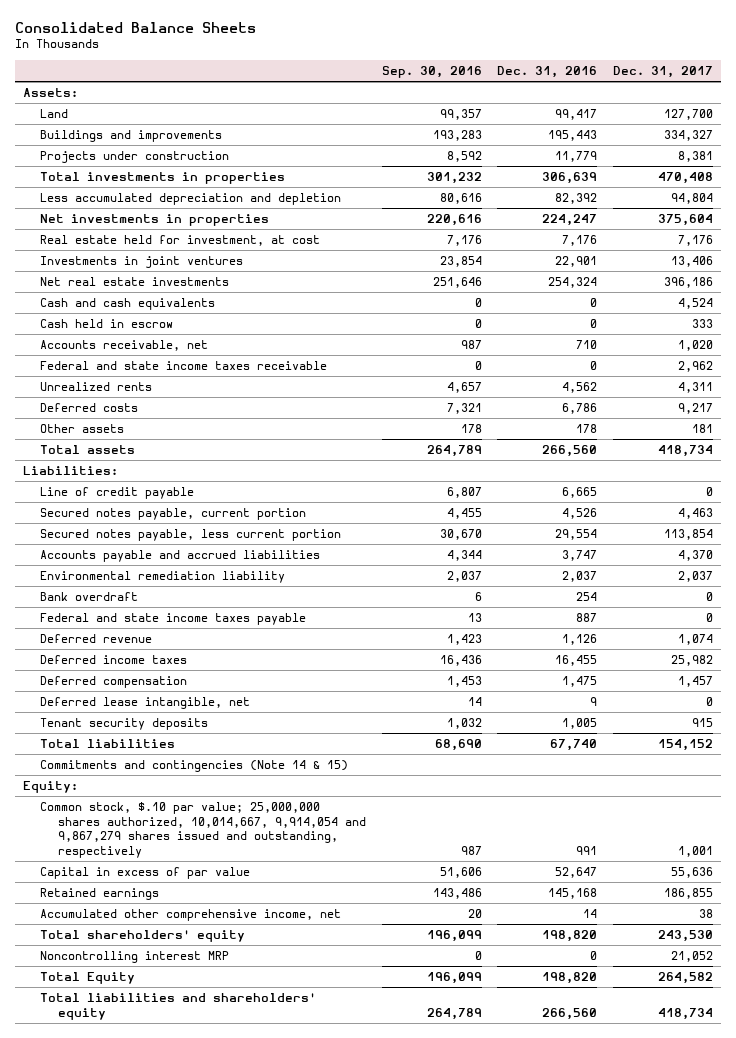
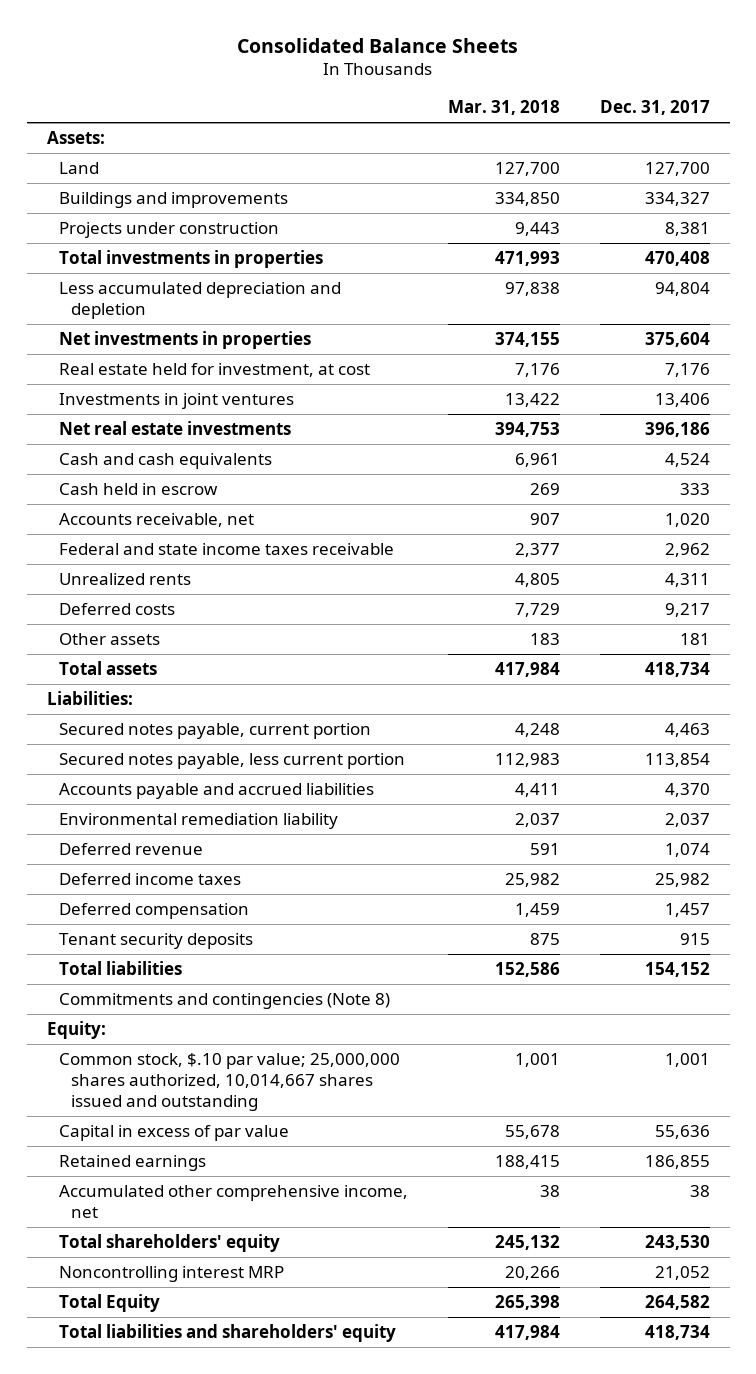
- | Sep. 30, 2016 | Dec. 31, 2016 | Dec. 31, 2017
+ | Mar. 31, 2018 | Dec. 31, 2017
- Line of credit payable | 6,807 | 6,665 | 0
- Bank overdraft | 6 | 254 | 0
- Federal and state income taxes payable | 13 | 887 | 0
- Deferred lease intangible, net | 14 | 9 | 0
- Commitments and contingencies (Note 14 & 15)
+ Commitments and contingencies (Note 8)
- Common stock, $.10 par value; 25,000,000 shares authorized, 10,014,667, 9,914,054 and 9,867,279 shares issued and outstanding, respectively | 987 | 991 | 1,001
+ Common stock, $.10 par value; 25,000,000 shares authorized, 10,014,667 shares issued and outstanding | 1,001 | 1,001

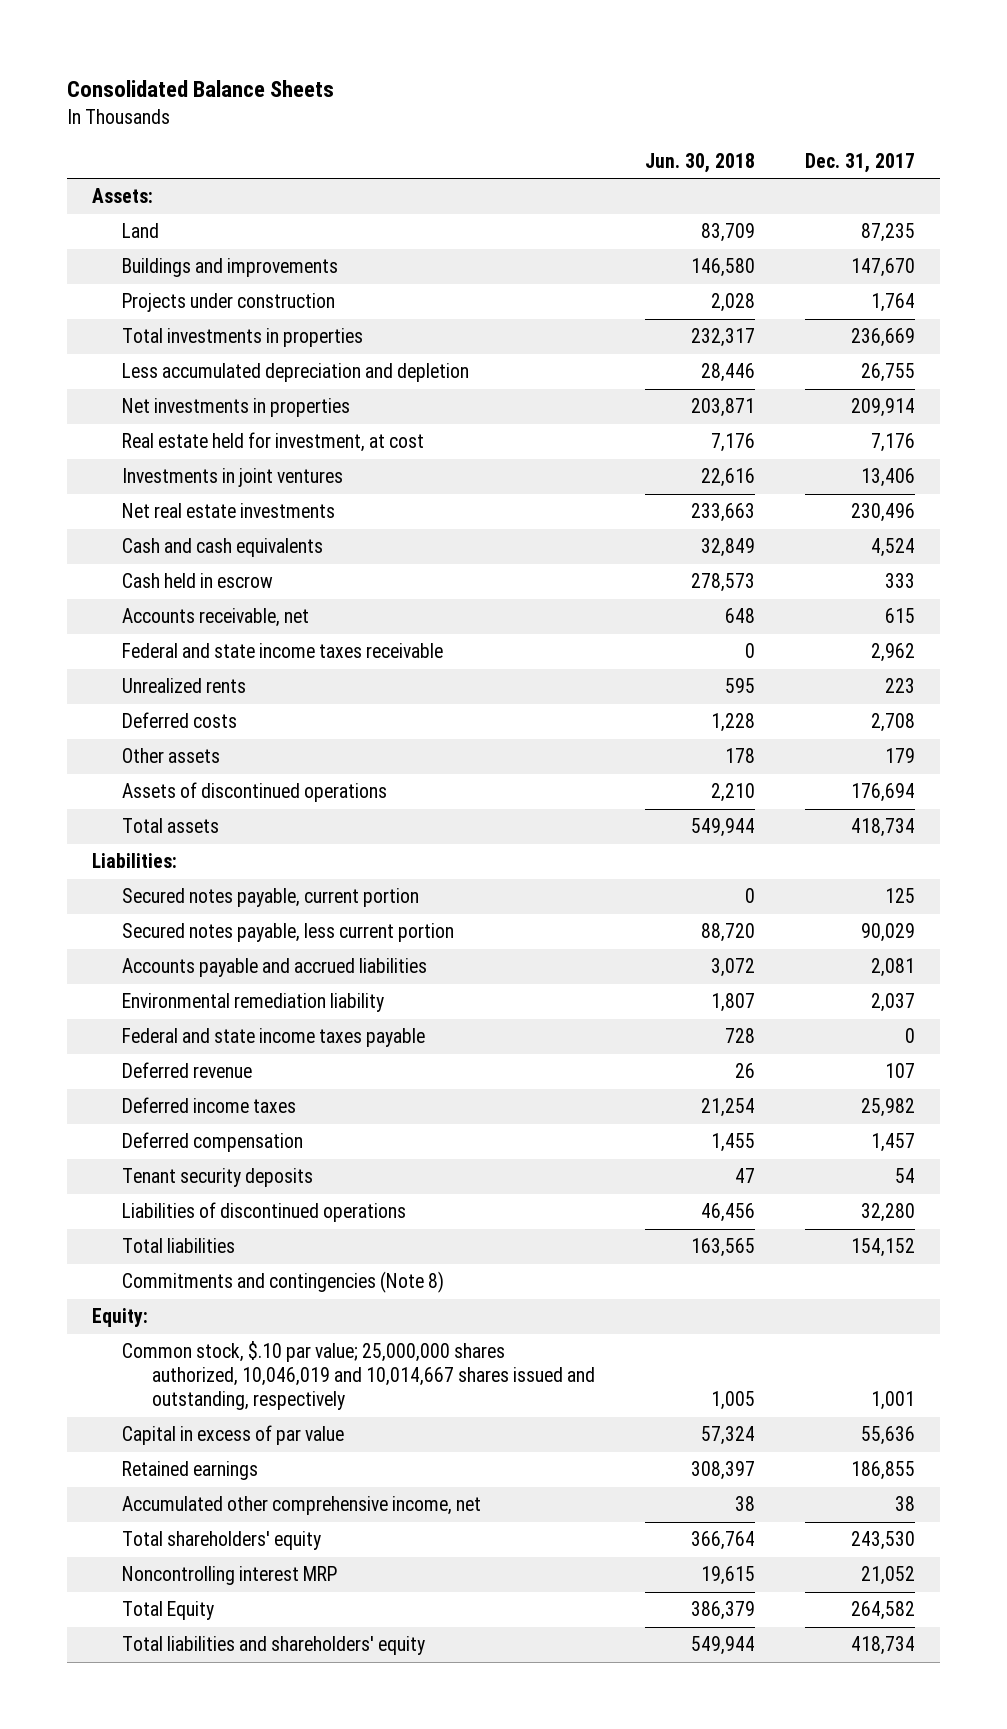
- | Mar. 31, 2018 | Dec. 31, 2017
+ | Jun. 30, 2018 | Dec. 31, 2017
- Land | 127,700 | 127,700
- Buildings and improvements | 334,850 | 334,327
- Projects under construction | 9,443 | 8,381
- Total investments in properties | 471,993 | 470,408
- Less accumulated depreciation and depletion | 97,838 | 94,804
- Net investments in properties | 374,155 | 375,604
+ Land | 83,709 | 87,235
+ Buildings and improvements | 146,580 | 147,670
+ Projects under construction | 2,028 | 1,764
+ Total investments in properties | 232,317 | 236,669
+ Less accumulated depreciation and depletion | 28,446 | 26,755
+ Net investments in properties | 203,871 | 209,914
- Net real estate investments | 394,753 | 396,186
+ Net real estate investments | 233,663 | 230,496
- Accounts receivable, net | 907 | 1,020
+ Accounts receivable, net | 648 | 615
- Unrealized rents | 4,805 | 4,311
- Deferred costs | 7,729 | 9,217
- Other assets | 183 | 181
+ Unrealized rents | 595 | 223
+ Deferred costs | 1,228 | 2,708
+ Other assets | 178 | 179
+ Assets of discontinued operations | 2,210 | 176,694
- Secured notes payable, current portion | 4,248 | 4,463
- Secured notes payable, less current portion | 112,983 | 113,854
- Accounts payable and accrued liabilities | 4,411 | 4,370
+ Secured notes payable, current portion | 0 | 125
+ Secured notes payable, less current portion | 88,720 | 90,029
+ Accounts payable and accrued liabilities | 3,072 | 2,081
- Deferred revenue | 591 | 1,074
+ Federal and state income taxes payable | 728 | 0
+ Deferred revenue | 26 | 107
- Tenant security deposits | 875 | 915
+ Tenant security deposits | 47 | 54
+ Liabilities of discontinued operations | 46,456 | 32,280
- Common stock, $.10 par value; 25,000,000 shares authorized, 10,014,667 shares issued and outstanding | 1,001 | 1,001
+ Common stock, $.10 par value; 25,000,000 shares authorized, 10,046,019 and 10,014,667 shares issued and outstanding, respectively | 1,005 | 1,001

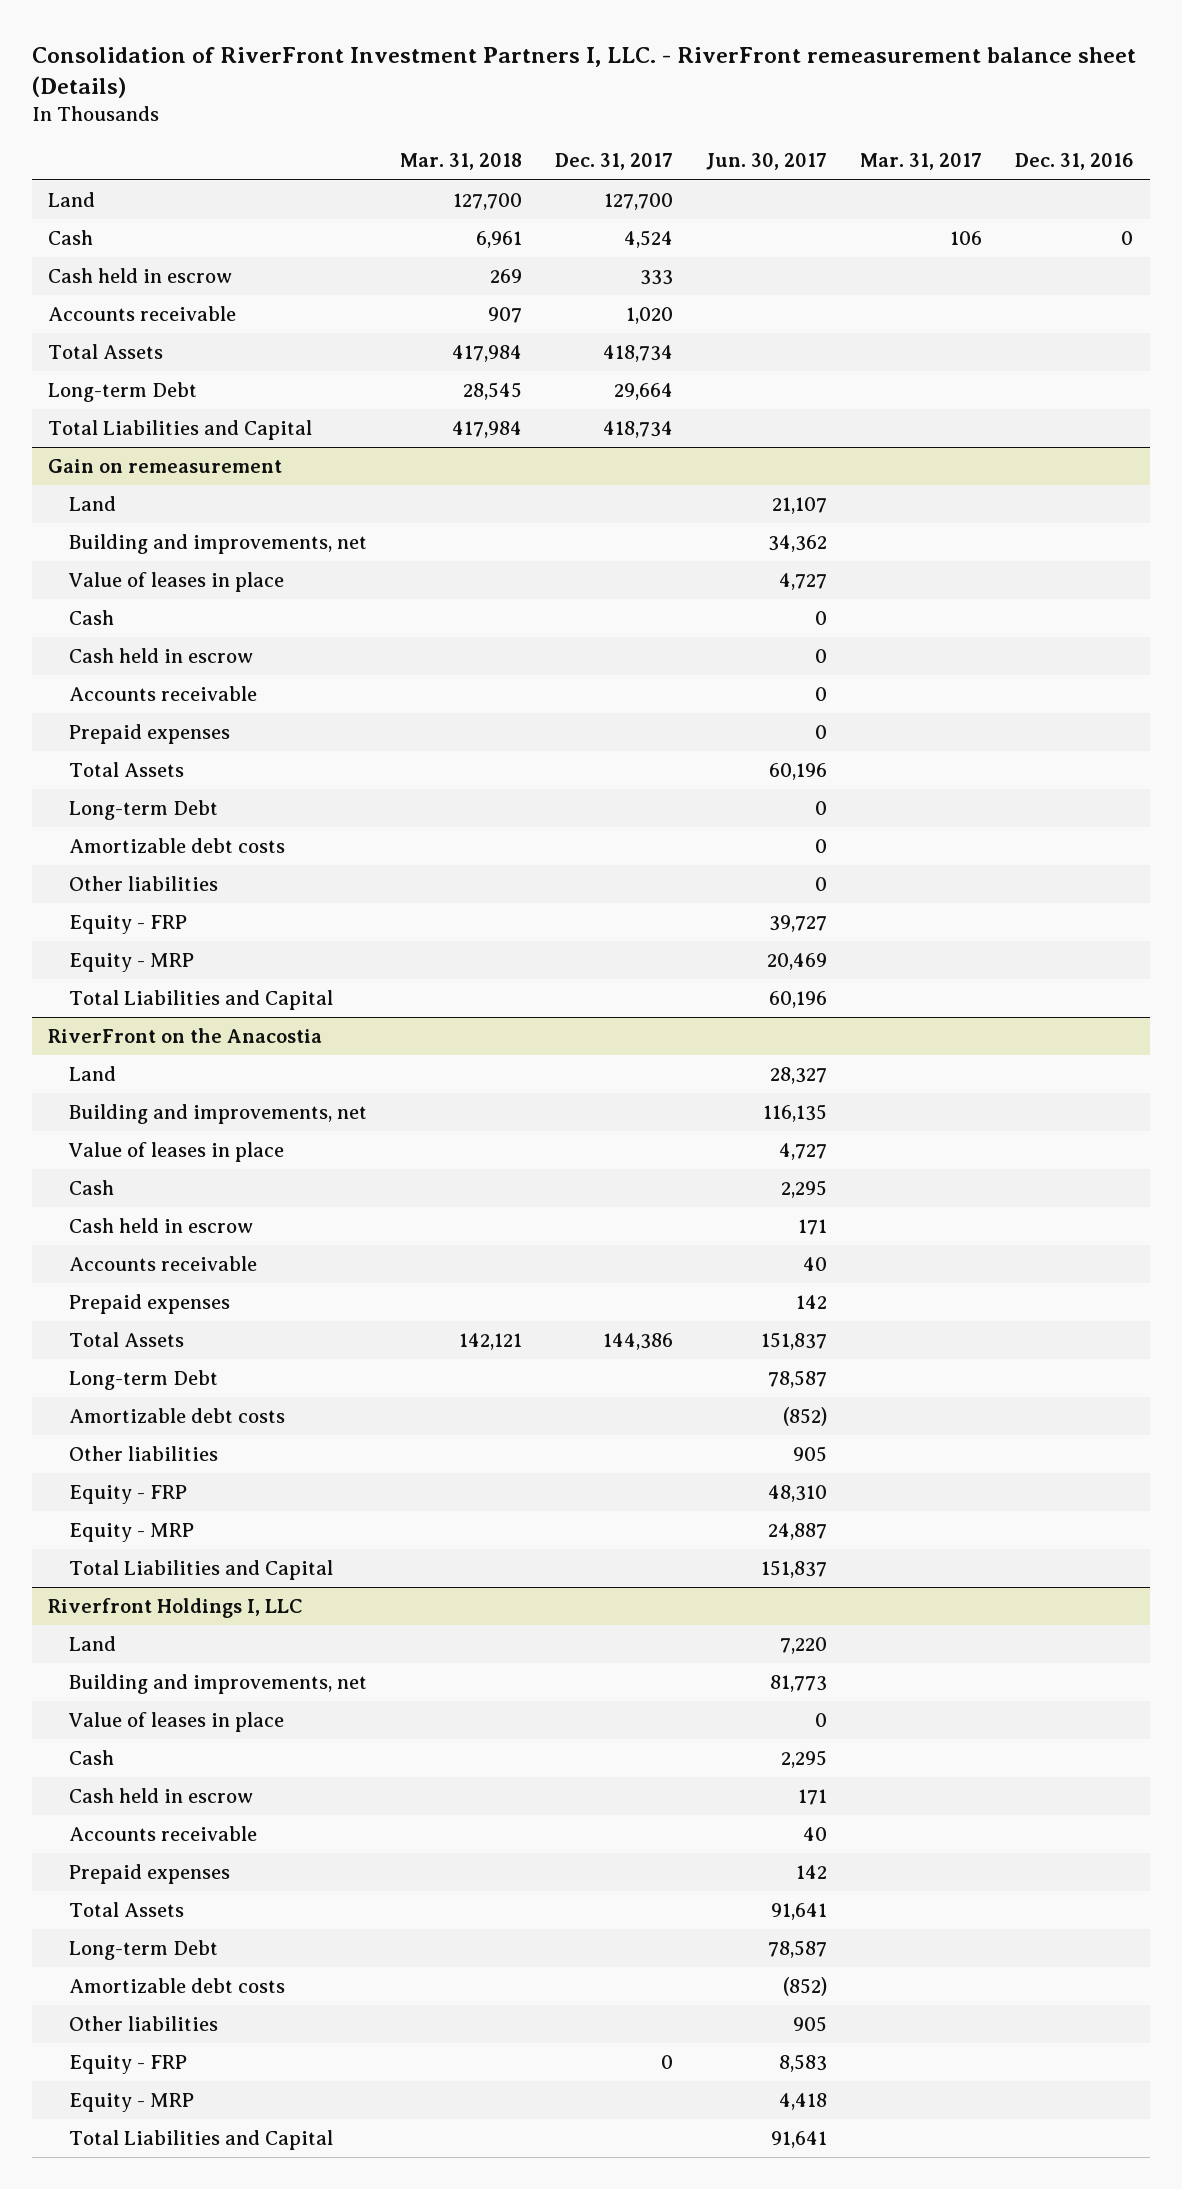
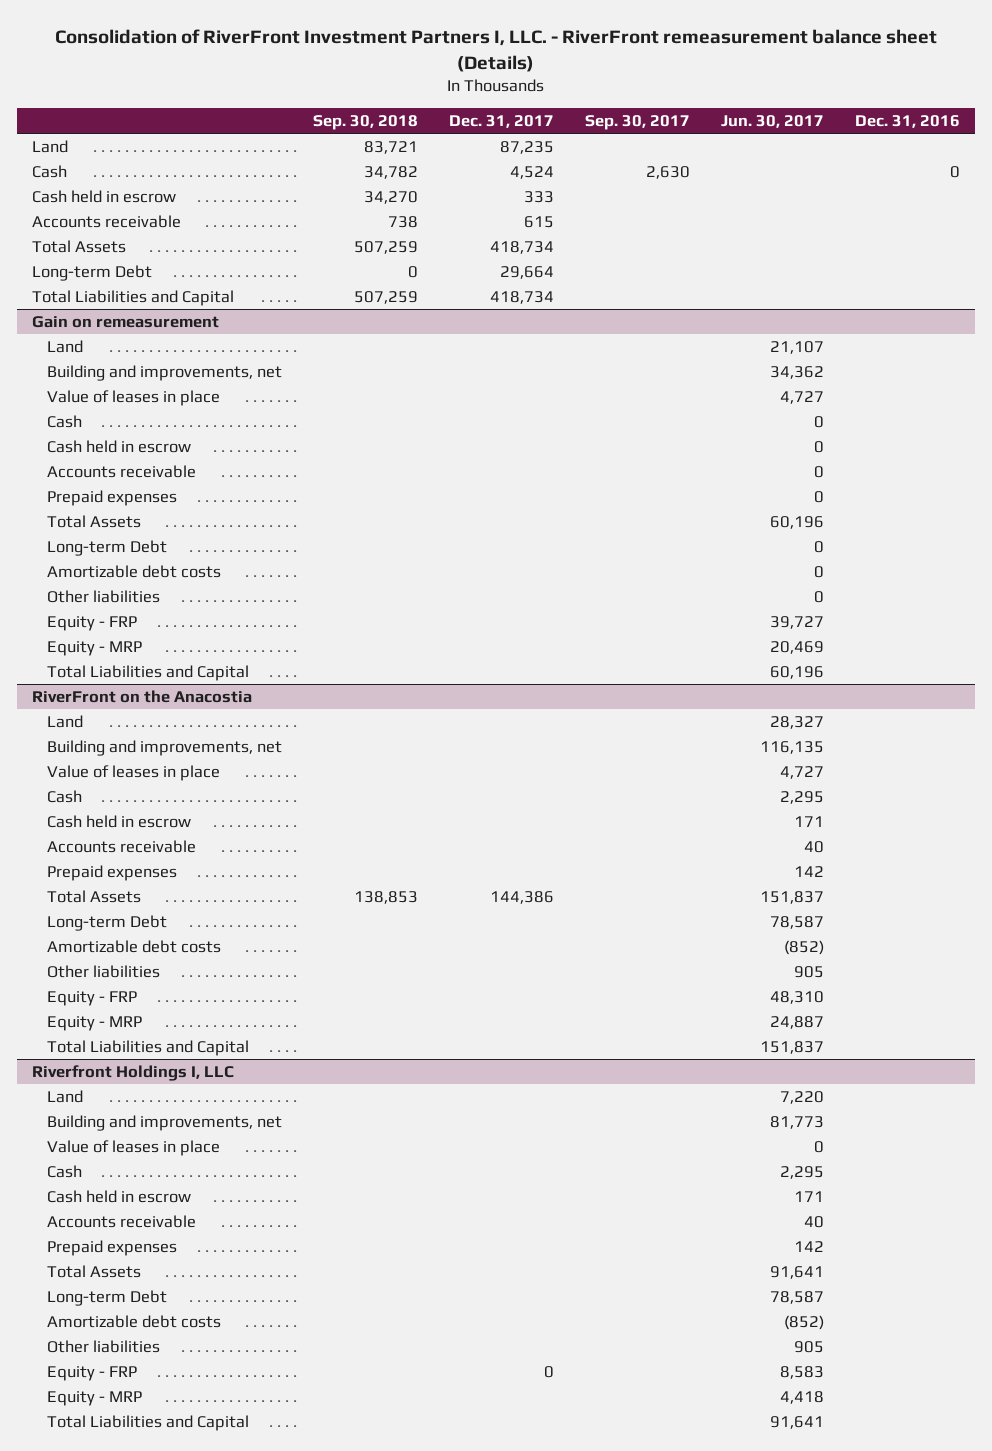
- | Mar. 31, 2018 | Dec. 31, 2017 | Jun. 30, 2017 | Mar. 31, 2017 | Dec. 31, 2016
+ | Sep. 30, 2018 | Dec. 31, 2017 | Sep. 30, 2017 | Jun. 30, 2017 | Dec. 31, 2016
- Land | 127,700 | 127,700 | | |
+ Land | 83,721 | 87,235 | | |
- Accounts receivable | 907 | 1,020 | | |
+ Accounts receivable | 738 | 615 | | |

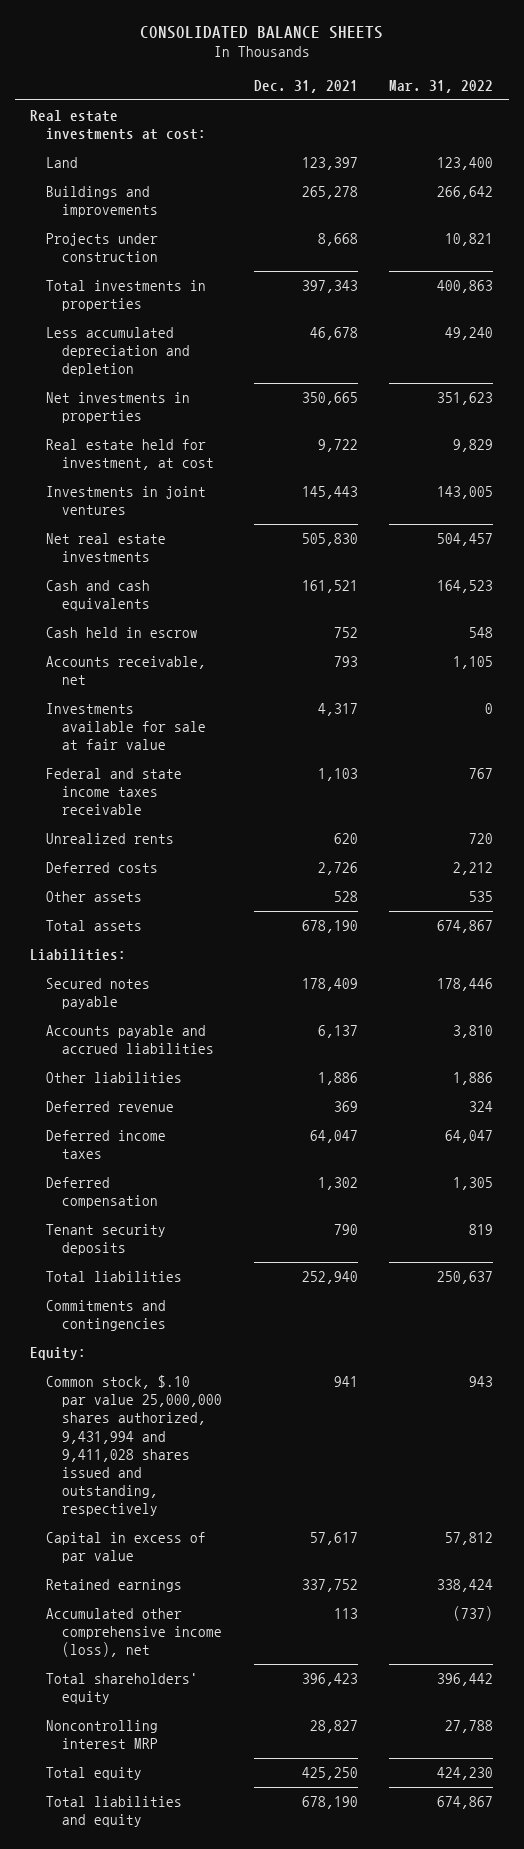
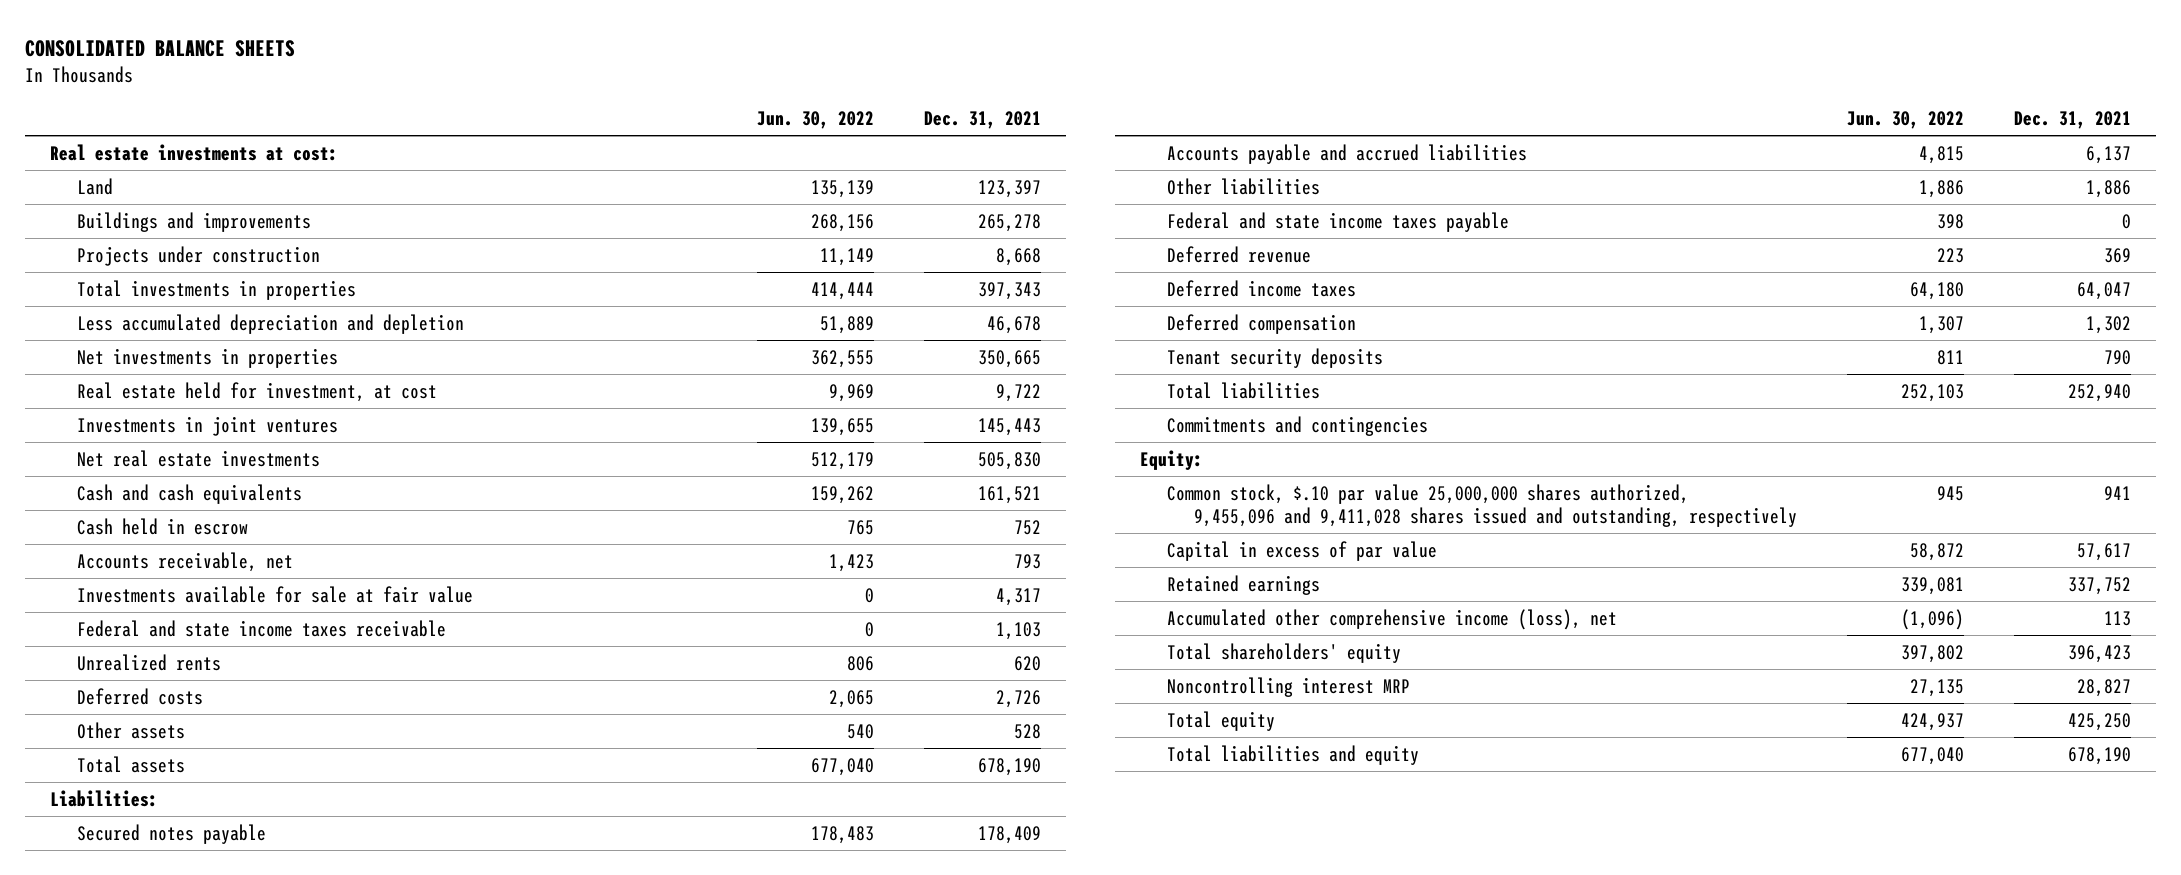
- | Dec. 31, 2021 | Mar. 31, 2022
+ | Jun. 30, 2022 | Dec. 31, 2021
+ Federal and state income taxes payable | 398 | 0
- Common stock, $.10 par value 25,000,000 shares authorized, 9,431,994 and 9,411,028 shares issued and outstanding, respectively | 941 | 943
+ Common stock, $.10 par value 25,000,000 shares authorized, 9,455,096 and 9,411,028 shares issued and outstanding, respectively | 945 | 941

